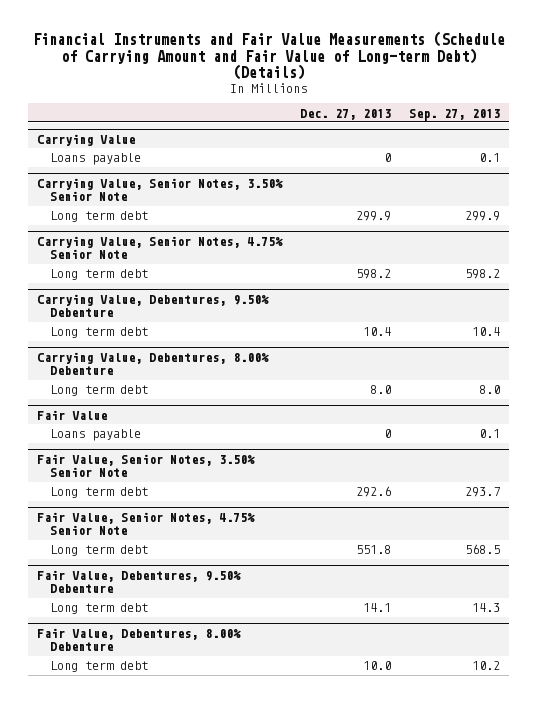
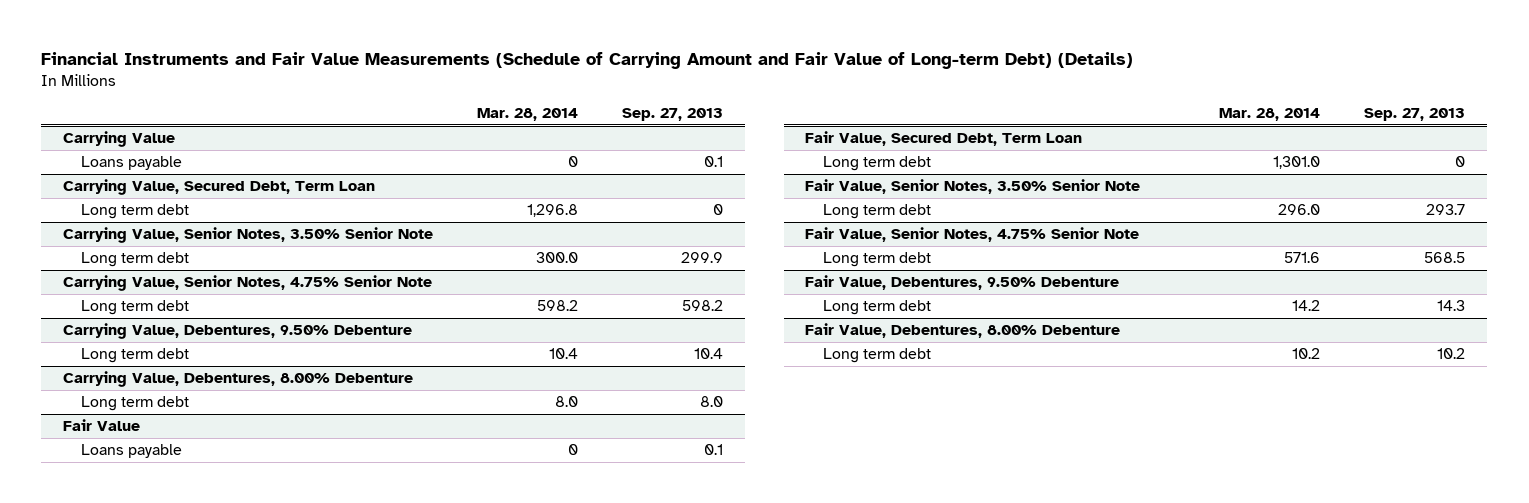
- | Dec. 27, 2013 | Sep. 27, 2013
+ | Mar. 28, 2014 | Sep. 27, 2013
+ Carrying Value, Secured Debt, Term Loan
+ Long term debt | 1,296.8 | 0
+ Fair Value, Secured Debt, Term Loan
+ Long term debt | 1,301.0 | 0

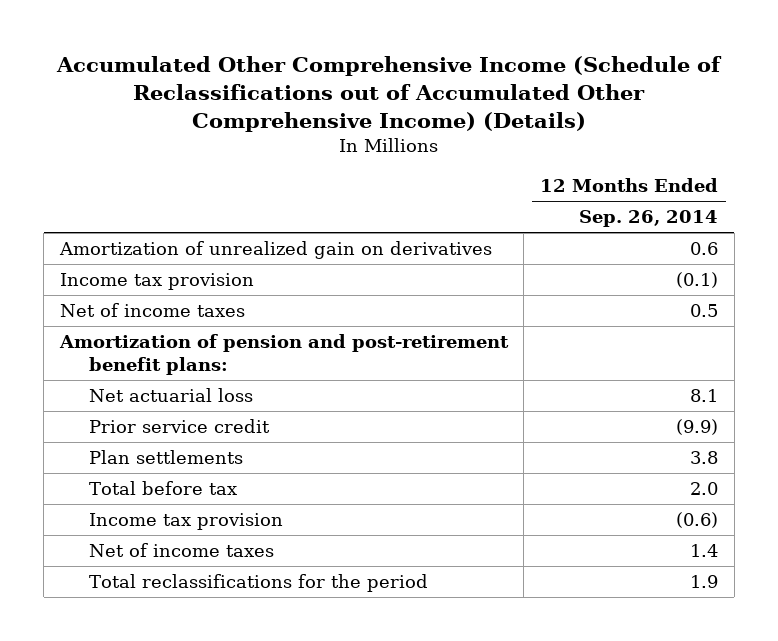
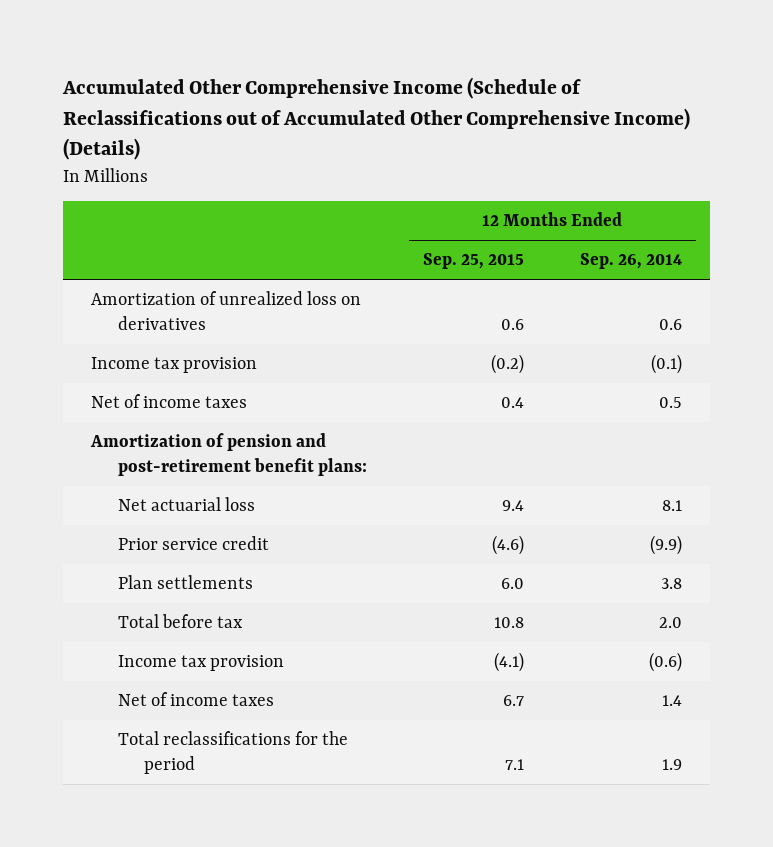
- | 12 Months Ended Sep. 26, 2014
+ | 12 Months Ended Sep. 25, 2015 | 12 Months Ended Sep. 26, 2014
- Amortization of unrealized gain on derivatives | 0.6
+ Amortization of unrealized loss on derivatives | 0.6 | 0.6

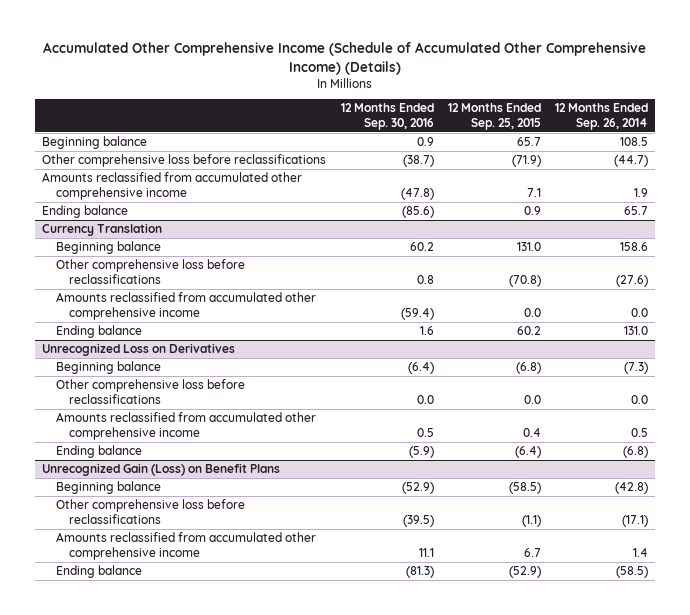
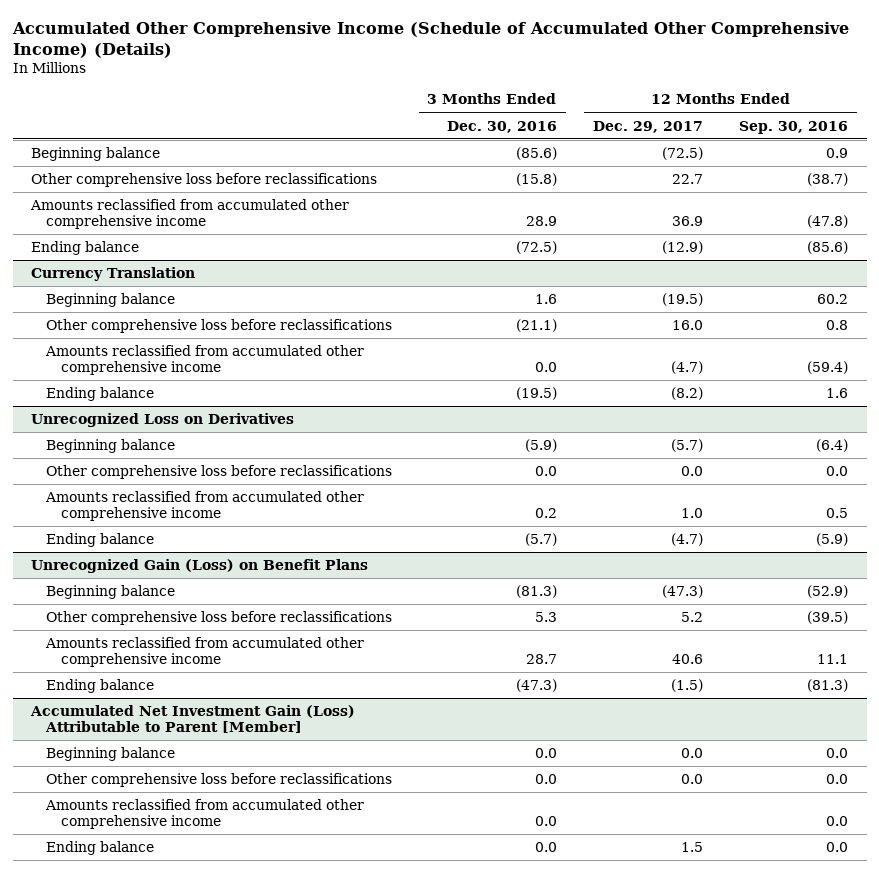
- | 12 Months Ended Sep. 30, 2016 | 12 Months Ended Sep. 25, 2015 | 12 Months Ended Sep. 26, 2014
+ | 3 Months Ended Dec. 30, 2016 | 12 Months Ended Dec. 29, 2017 | 12 Months Ended Sep. 30, 2016
+ Accumulated Net Investment Gain (Loss) Attributable to Parent [Member]
+ Beginning balance | 0.0 | 0.0 | 0.0
+ Other comprehensive loss before reclassifications | 0.0 | 0.0 | 0.0
+ Amounts reclassified from accumulated other comprehensive income | 0.0 | | 0.0
+ Ending balance | 0.0 | 1.5 | 0.0

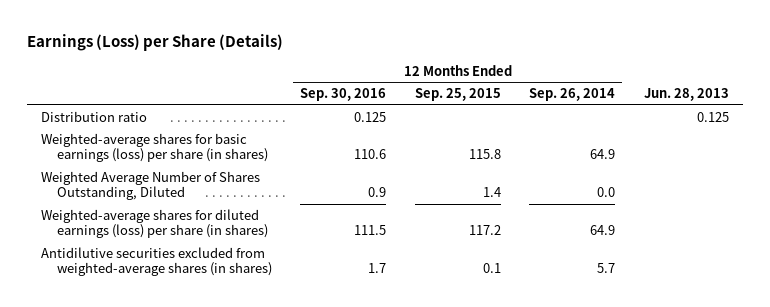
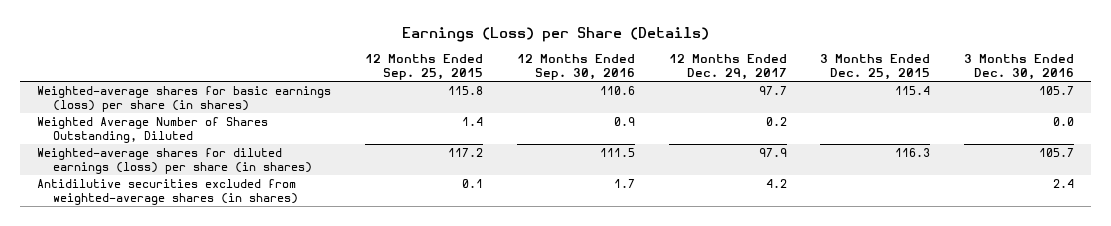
- | 12 Months Ended Sep. 30, 2016 | 12 Months Ended Sep. 25, 2015 | 12 Months Ended Sep. 26, 2014 | Jun. 28, 2013
+ | 12 Months Ended Sep. 25, 2015 | 12 Months Ended Sep. 30, 2016 | 12 Months Ended Dec. 29, 2017 | 3 Months Ended Dec. 25, 2015 | 3 Months Ended Dec. 30, 2016
- Distribution ratio | 0.125 | | | 0.125

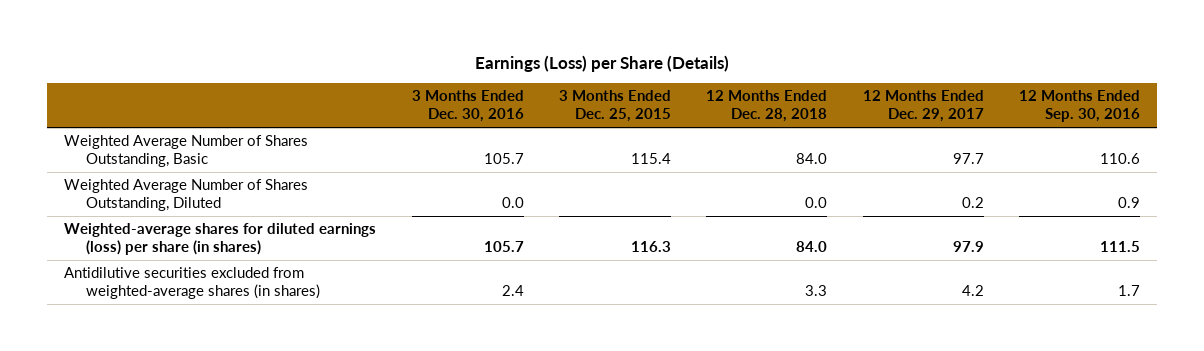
- | 12 Months Ended Sep. 25, 2015 | 12 Months Ended Sep. 30, 2016 | 12 Months Ended Dec. 29, 2017 | 3 Months Ended Dec. 25, 2015 | 3 Months Ended Dec. 30, 2016
+ | 3 Months Ended Dec. 30, 2016 | 3 Months Ended Dec. 25, 2015 | 12 Months Ended Dec. 28, 2018 | 12 Months Ended Dec. 29, 2017 | 12 Months Ended Sep. 30, 2016
- Weighted-average shares for basic earnings (loss) per share (in shares) | 115.8 | 110.6 | 97.7 | 115.4 | 105.7
+ Weighted Average Number of Shares Outstanding, Basic | 105.7 | 115.4 | 84.0 | 97.7 | 110.6

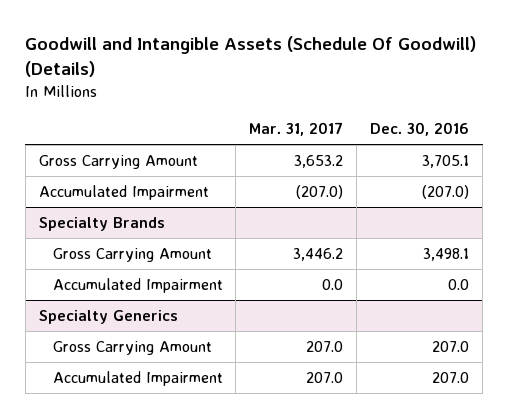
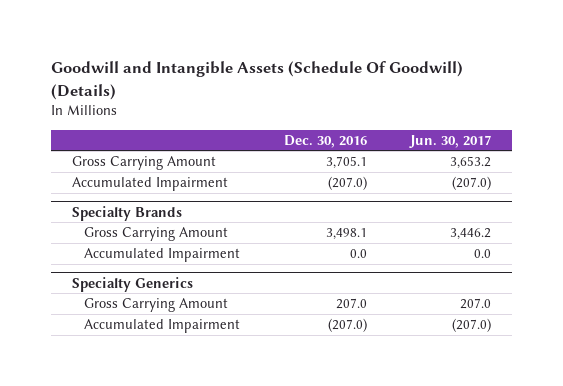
- | Mar. 31, 2017 | Dec. 30, 2016
+ | Dec. 30, 2016 | Jun. 30, 2017
@ Specialty Generics
- Accumulated Impairment | 207.0 | 207.0
+ Accumulated Impairment | (207.0) | (207.0)

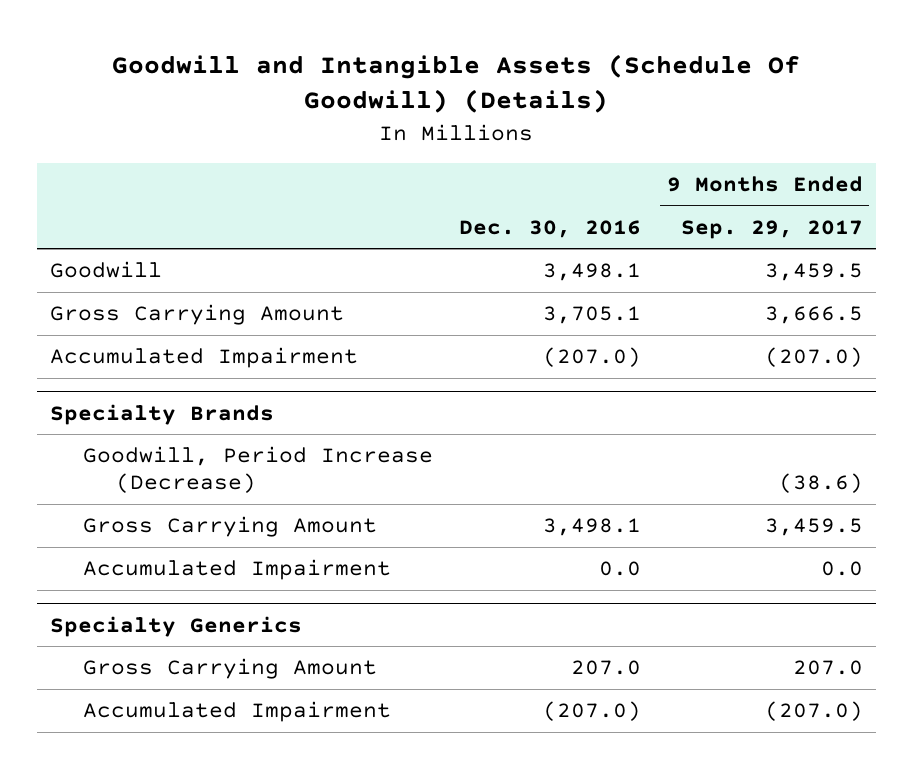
- | Dec. 30, 2016 | Jun. 30, 2017
+ | Dec. 30, 2016 | 9 Months Ended Sep. 29, 2017
+ Goodwill | 3,498.1 | 3,459.5
@ Specialty Brands
+ Goodwill, Period Increase (Decrease) | | (38.6)

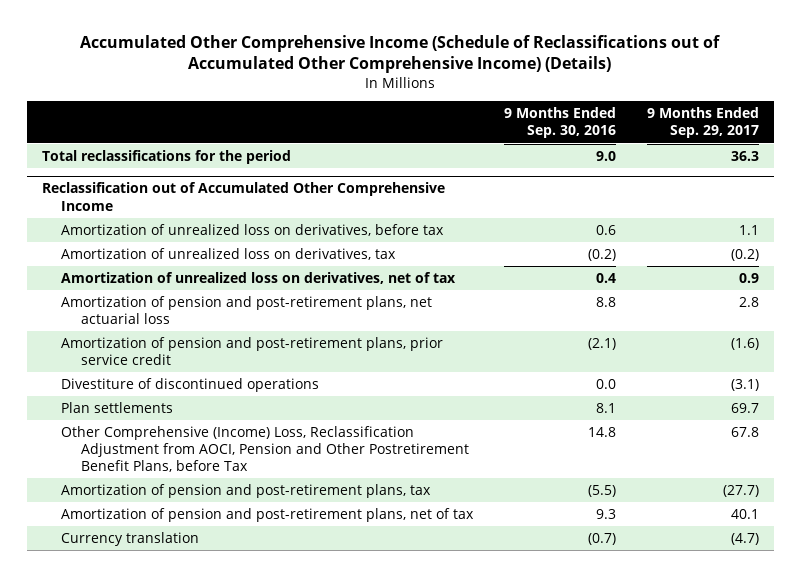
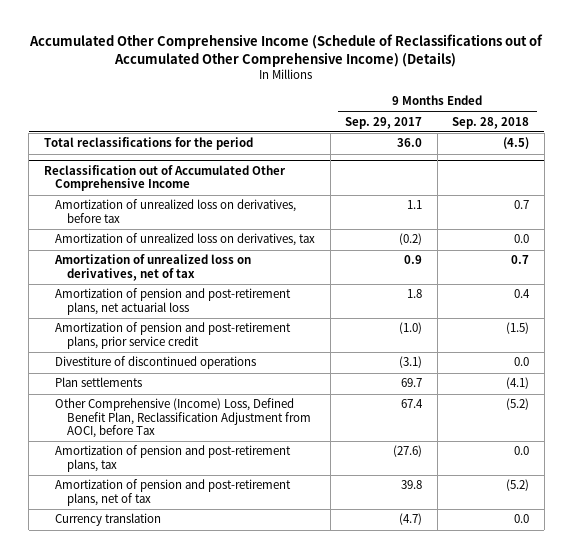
- | 9 Months Ended Sep. 30, 2016 | 9 Months Ended Sep. 29, 2017
+ | 9 Months Ended Sep. 29, 2017 | 9 Months Ended Sep. 28, 2018
- Total reclassifications for the period | 9.0 | 36.3
+ Total reclassifications for the period | 36.0 | (4.5)
@ Reclassification out of Accumulated Other Comprehensive Income
- Amortization of pension and post-retirement plans, net actuarial loss | 8.8 | 2.8
- Amortization of pension and post-retirement plans, prior service credit | (2.1) | (1.6)
+ Amortization of pension and post-retirement plans, net actuarial loss | 1.8 | 0.4
+ Amortization of pension and post-retirement plans, prior service credit | (1.0) | (1.5)
- Other Comprehensive (Income) Loss, Reclassification Adjustment from AOCI, Pension and Other Postretirement Benefit Plans, before Tax | 14.8 | 67.8
- Amortization of pension and post-retirement plans, tax | (5.5) | (27.7)
- Amortization of pension and post-retirement plans, net of tax | 9.3 | 40.1
+ Other Comprehensive (Income) Loss, Defined Benefit Plan, Reclassification Adjustment from AOCI, before Tax | 67.4 | (5.2)
+ Amortization of pension and post-retirement plans, tax | (27.6) | 0.0
+ Amortization of pension and post-retirement plans, net of tax | 39.8 | (5.2)

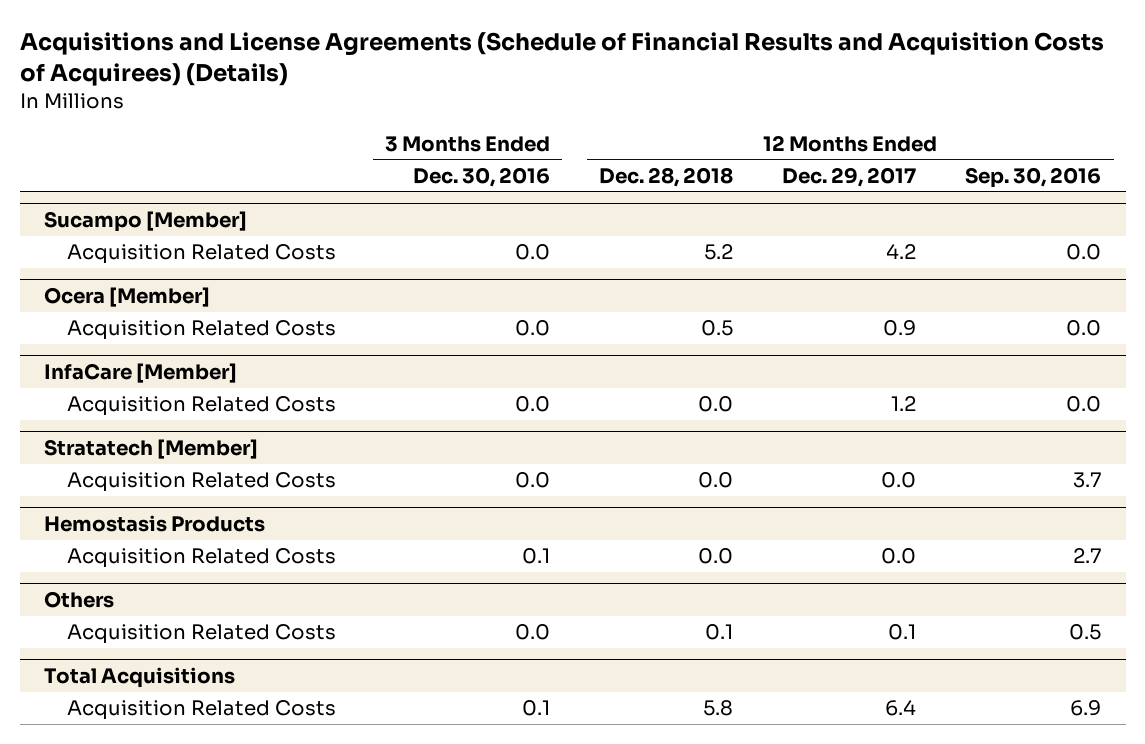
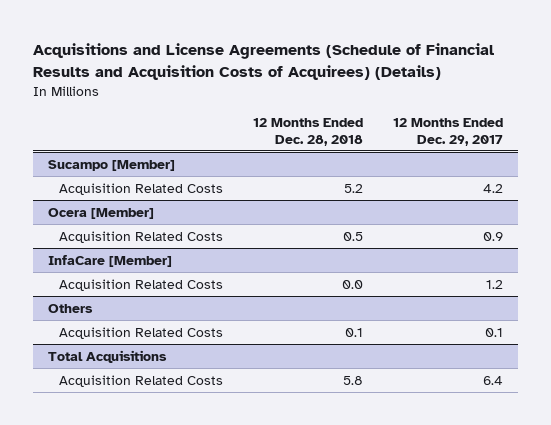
- | 3 Months Ended Dec. 30, 2016 | 12 Months Ended Dec. 28, 2018 | 12 Months Ended Dec. 29, 2017 | 12 Months Ended Sep. 30, 2016
+ | 12 Months Ended Dec. 28, 2018 | 12 Months Ended Dec. 29, 2017
- Stratatech [Member]
- Acquisition Related Costs | 0.0 | 0.0 | 0.0 | 3.7
- Hemostasis Products
- Acquisition Related Costs | 0.1 | 0.0 | 0.0 | 2.7

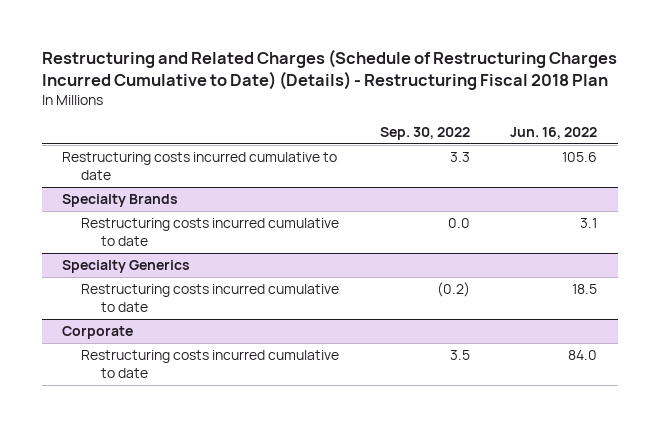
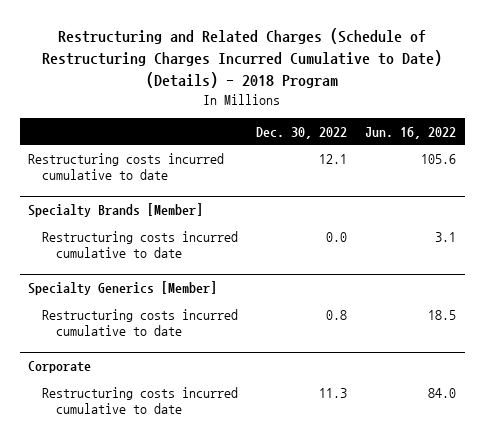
- Restructuring and Related Charges (Schedule of Restructuring Charges Incurred Cumulative to Date) (Details) - Restructuring Fiscal 2018 Plan
+ Restructuring and Related Charges (Schedule of Restructuring Charges Incurred Cumulative to Date) (Details) - 2018 Program
- | Sep. 30, 2022 | Jun. 16, 2022
+ | Dec. 30, 2022 | Jun. 16, 2022
- Specialty Brands
+ Specialty Brands [Member]
- Specialty Generics
+ Specialty Generics [Member]

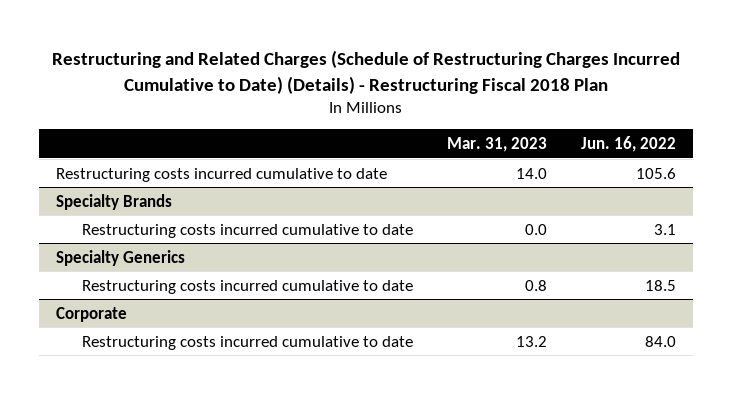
- Restructuring and Related Charges (Schedule of Restructuring Charges Incurred Cumulative to Date) (Details) - 2018 Program
+ Restructuring and Related Charges (Schedule of Restructuring Charges Incurred Cumulative to Date) (Details) - Restructuring Fiscal 2018 Plan
- | Dec. 30, 2022 | Jun. 16, 2022
+ | Mar. 31, 2023 | Jun. 16, 2022
- Specialty Brands [Member]
+ Specialty Brands
- Specialty Generics [Member]
+ Specialty Generics

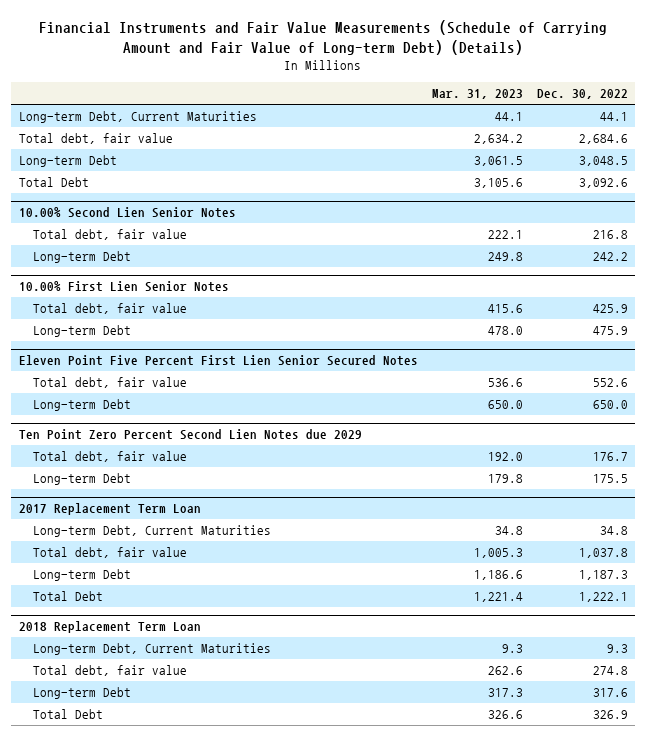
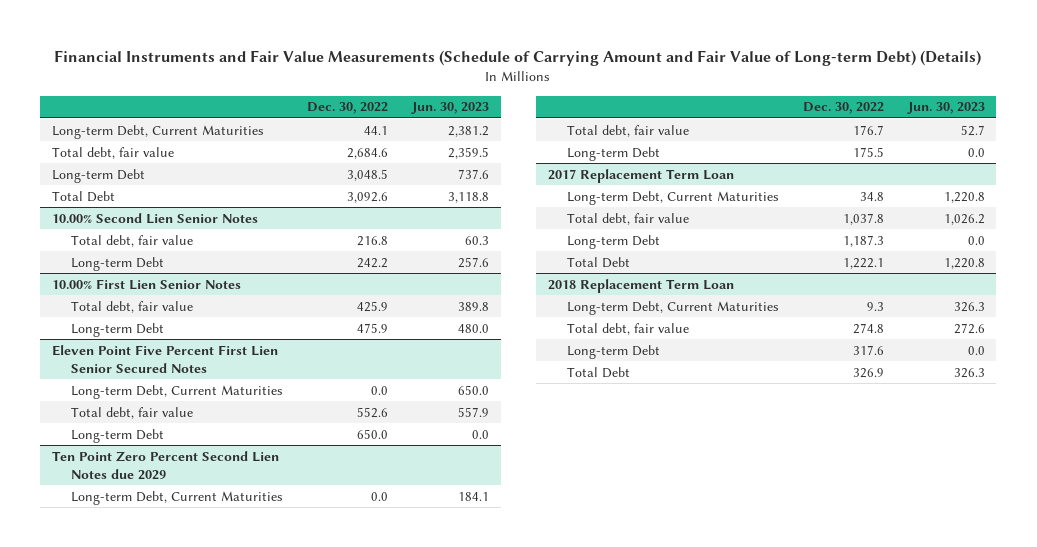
- | Mar. 31, 2023 | Dec. 30, 2022
+ | Dec. 30, 2022 | Jun. 30, 2023
@ Eleven Point Five Percent First Lien Senior Secured Notes
+ Long-term Debt, Current Maturities | 0.0 | 650.0
@ Ten Point Zero Percent Second Lien Notes due 2029
+ Long-term Debt, Current Maturities | 0.0 | 184.1

